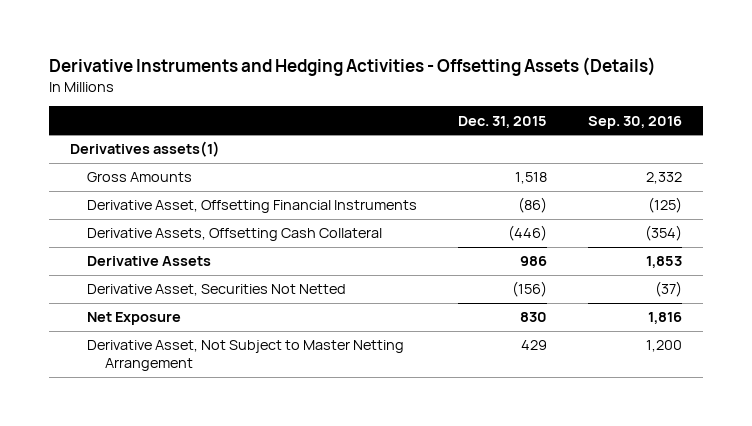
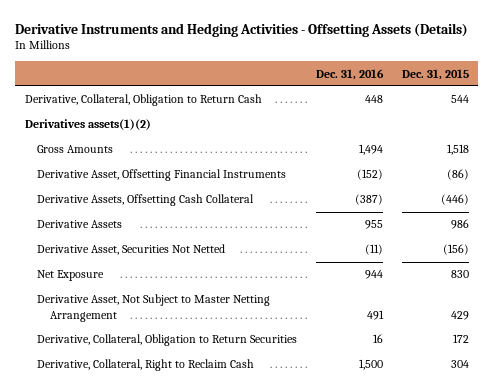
- | Dec. 31, 2015 | Sep. 30, 2016
+ | Dec. 31, 2016 | Dec. 31, 2015
- Derivatives assets(1)
+ Derivative, Collateral, Obligation to Return Cash | 448 | 544
+ Derivatives assets(1)(2)
+ Derivative, Collateral, Obligation to Return Securities | 16 | 172
+ Derivative, Collateral, Right to Reclaim Cash | 1,500 | 304

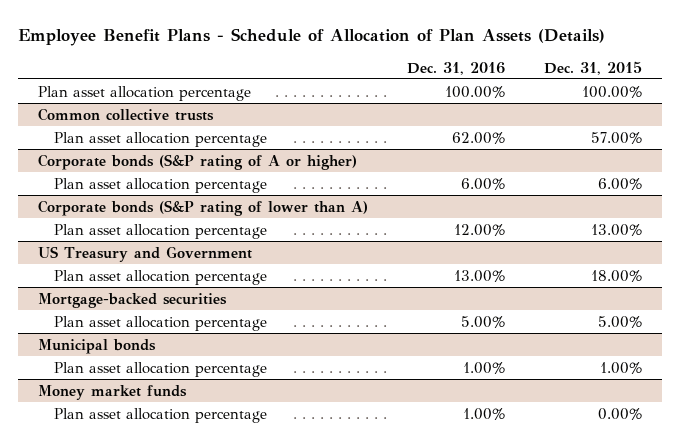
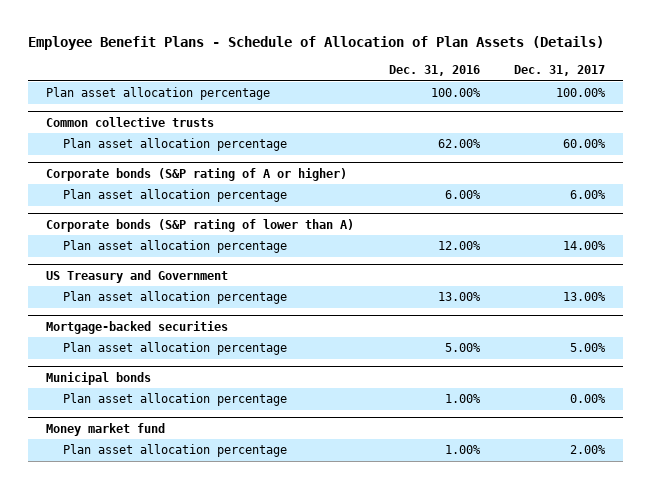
- | Dec. 31, 2016 | Dec. 31, 2015
+ | Dec. 31, 2016 | Dec. 31, 2017
- Money market funds
+ Money market fund

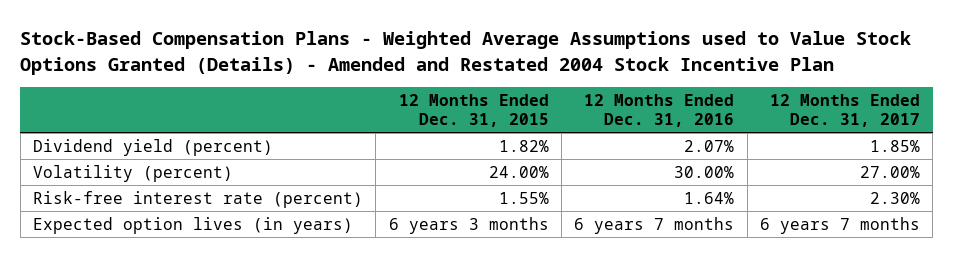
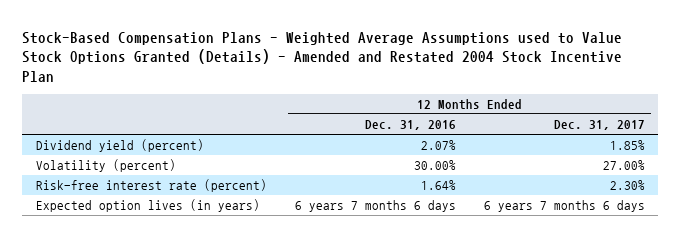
- | 12 Months Ended Dec. 31, 2015 | 12 Months Ended Dec. 31, 2016 | 12 Months Ended Dec. 31, 2017
+ | 12 Months Ended Dec. 31, 2016 | 12 Months Ended Dec. 31, 2017
- Expected option lives (in years) | 6 years 3 months | 6 years 7 months | 6 years 7 months
+ Expected option lives (in years) | 6 years 7 months 6 days | 6 years 7 months 6 days

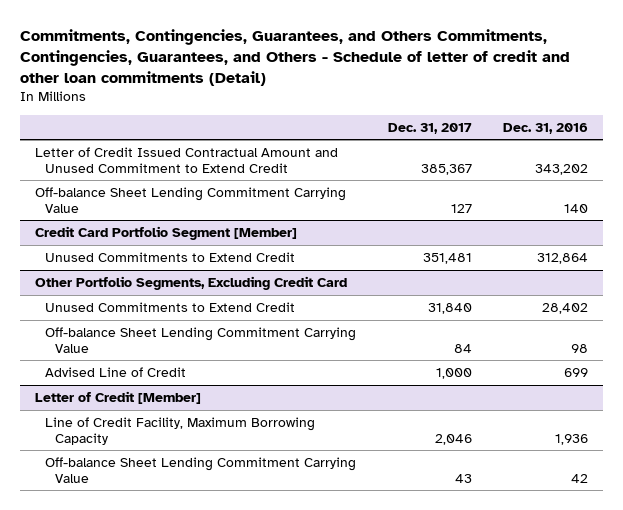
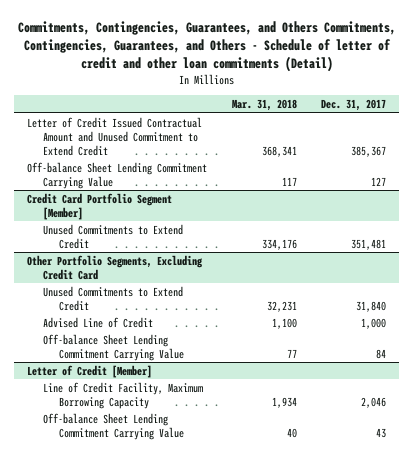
- | Dec. 31, 2017 | Dec. 31, 2016
+ | Mar. 31, 2018 | Dec. 31, 2017
@ Other Portfolio Segments, Excluding Credit Card
moved down: Off-balance Sheet Lending Commitment Carrying Value | 77 | 84

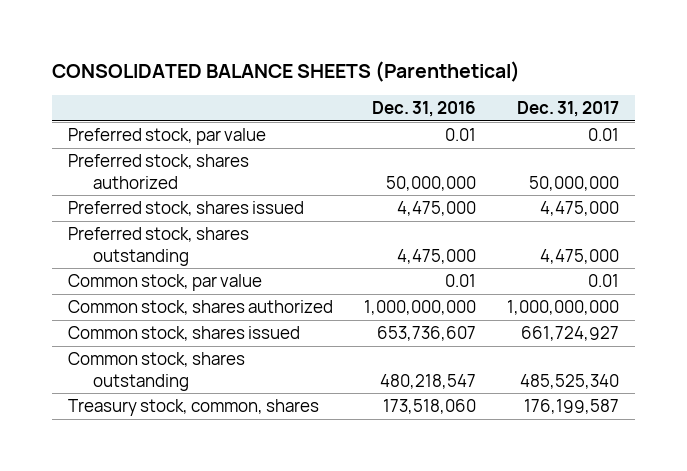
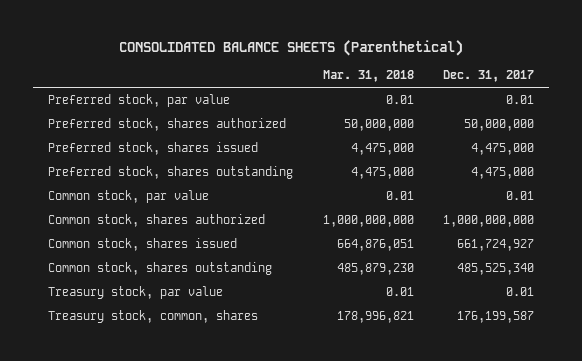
- | Dec. 31, 2016 | Dec. 31, 2017
+ | Mar. 31, 2018 | Dec. 31, 2017
+ Treasury stock, par value | 0.01 | 0.01

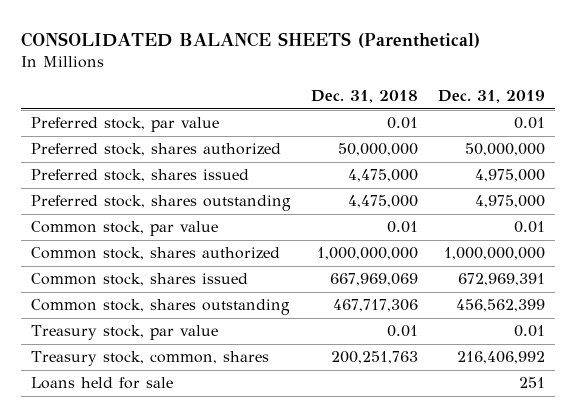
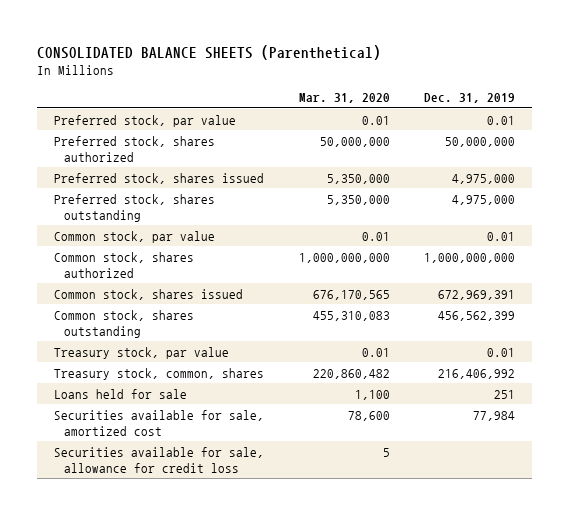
- | Dec. 31, 2018 | Dec. 31, 2019
+ | Mar. 31, 2020 | Dec. 31, 2019
+ Securities available for sale, amortized cost | 78,600 | 77,984
+ Securities available for sale, allowance for credit loss | 5 |

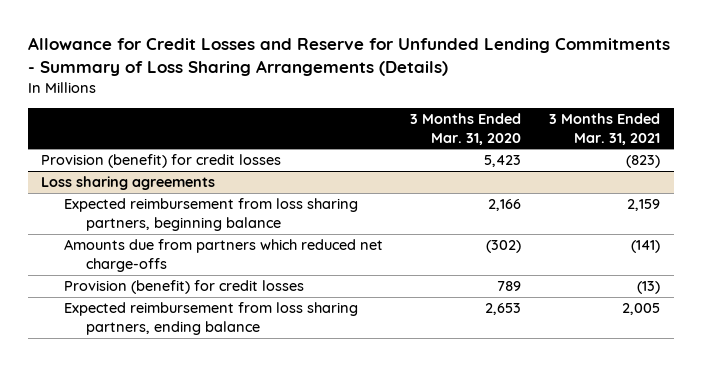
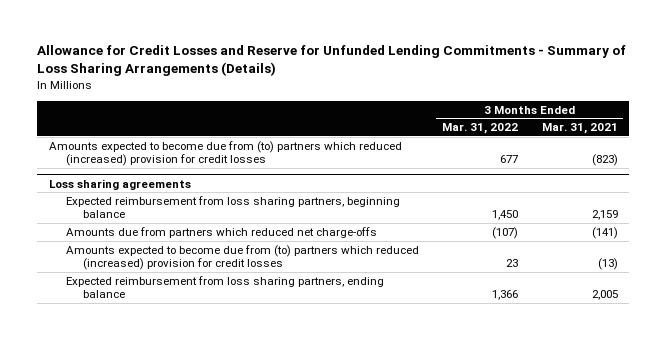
- | 3 Months Ended Mar. 31, 2020 | 3 Months Ended Mar. 31, 2021
+ | 3 Months Ended Mar. 31, 2022 | 3 Months Ended Mar. 31, 2021
- Provision (benefit) for credit losses | 5,423 | (823)
+ Amounts expected to become due from (to) partners which reduced (increased) provision for credit losses | 677 | (823)
@ Loss sharing agreements
- Provision (benefit) for credit losses | 789 | (13)
+ Amounts expected to become due from (to) partners which reduced (increased) provision for credit losses | 23 | (13)

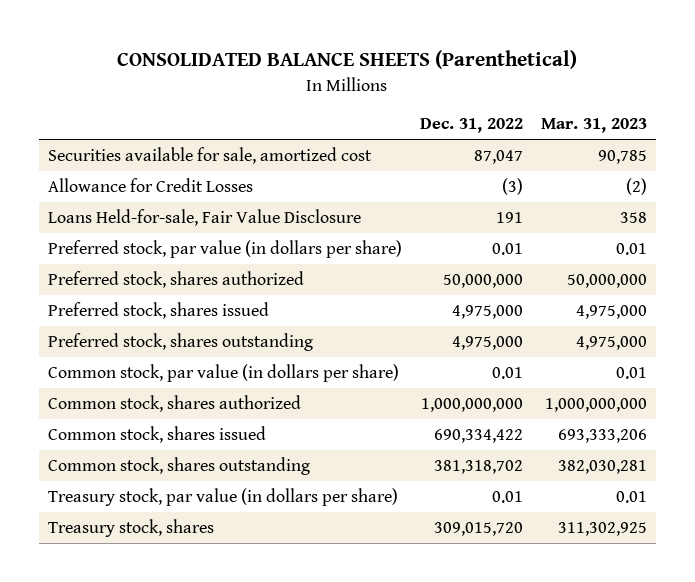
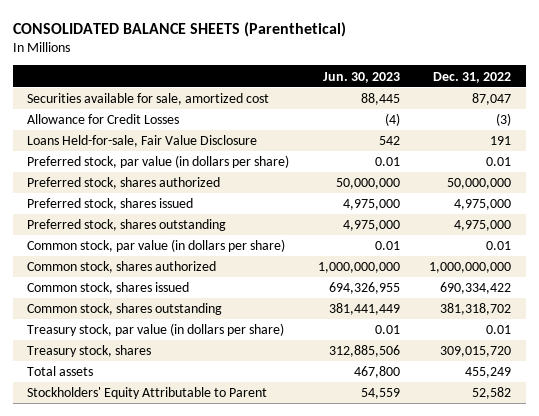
- | Dec. 31, 2022 | Mar. 31, 2023
+ | Jun. 30, 2023 | Dec. 31, 2022
+ Total assets | 467,800 | 455,249
+ Stockholders' Equity Attributable to Parent | 54,559 | 52,582

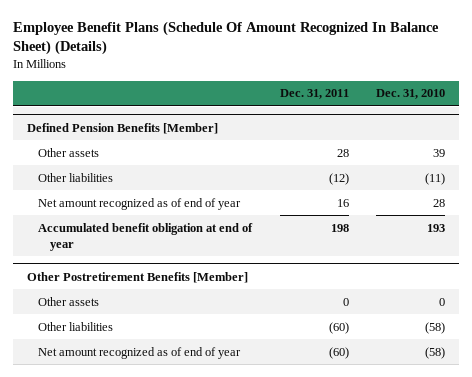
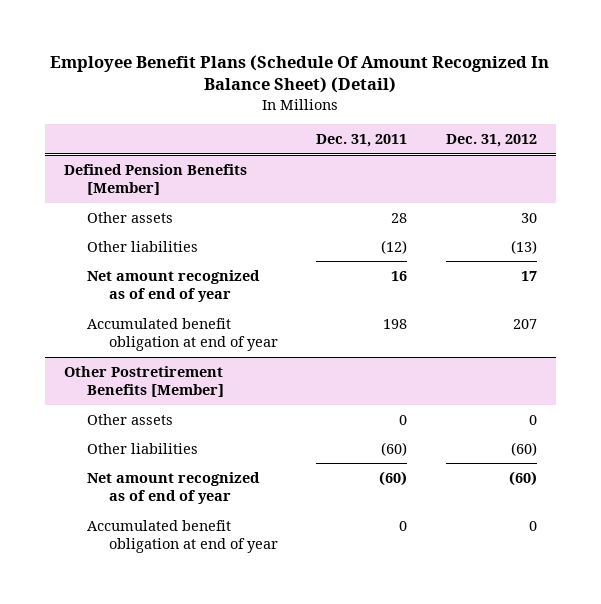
- Employee Benefit Plans (Schedule Of Amount Recognized In Balance Sheet) (Details)
+ Employee Benefit Plans (Schedule Of Amount Recognized In Balance Sheet) (Detail)
- | Dec. 31, 2011 | Dec. 31, 2010
+ | Dec. 31, 2011 | Dec. 31, 2012
@ Other Postretirement Benefits [Member]
+ Accumulated benefit obligation at end of year | 0 | 0

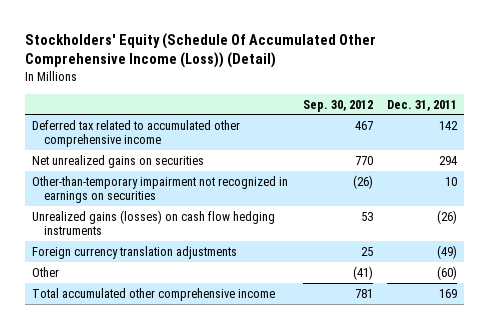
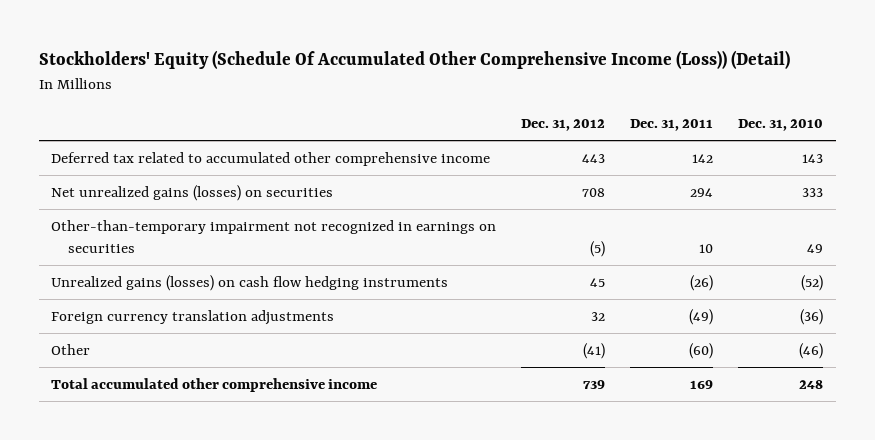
- | Sep. 30, 2012 | Dec. 31, 2011
+ | Dec. 31, 2012 | Dec. 31, 2011 | Dec. 31, 2010
- Net unrealized gains on securities | 770 | 294
+ Net unrealized gains (losses) on securities | 708 | 294 | 333

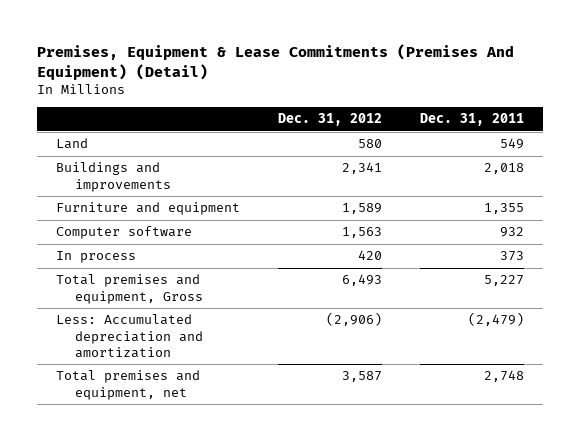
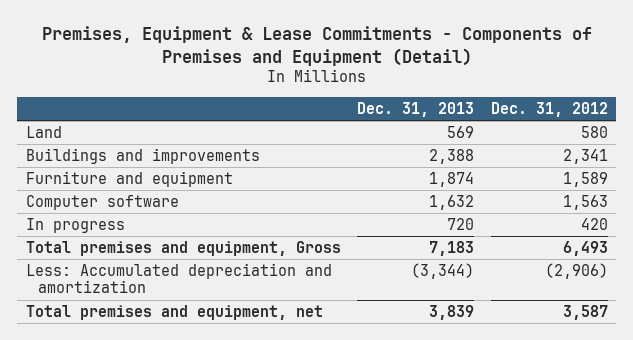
- Premises, Equipment & Lease Commitments (Premises And Equipment) (Detail)
+ Premises, Equipment & Lease Commitments - Components of Premises and Equipment (Detail)
- | Dec. 31, 2012 | Dec. 31, 2011
+ | Dec. 31, 2013 | Dec. 31, 2012
- In process | 420 | 373
+ In progress | 720 | 420

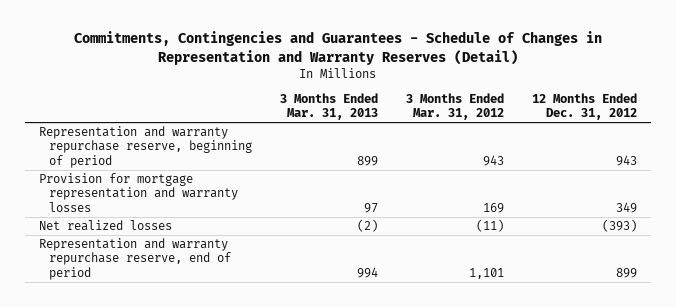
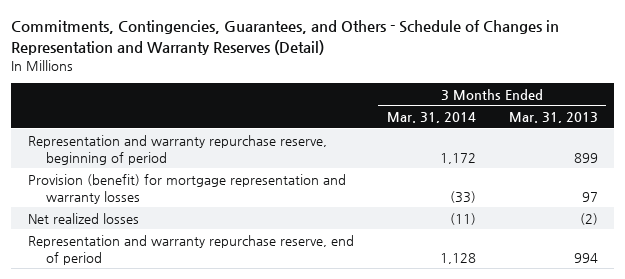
- Commitments, Contingencies and Guarantees - Schedule of Changes in Representation and Warranty Reserves (Detail)
+ Commitments, Contingencies, Guarantees, and Others - Schedule of Changes in Representation and Warranty Reserves (Detail)
- | 3 Months Ended Mar. 31, 2013 | 3 Months Ended Mar. 31, 2012 | 12 Months Ended Dec. 31, 2012
+ | 3 Months Ended Mar. 31, 2014 | 3 Months Ended Mar. 31, 2013
- Provision for mortgage representation and warranty losses | 97 | 169 | 349
+ Provision (benefit) for mortgage representation and warranty losses | (33) | 97

